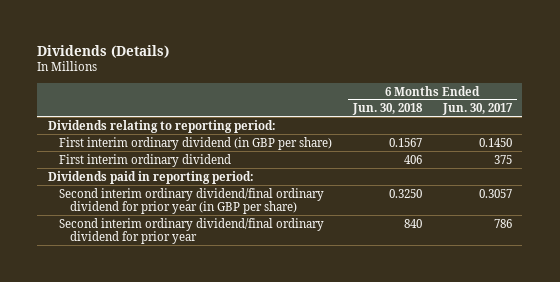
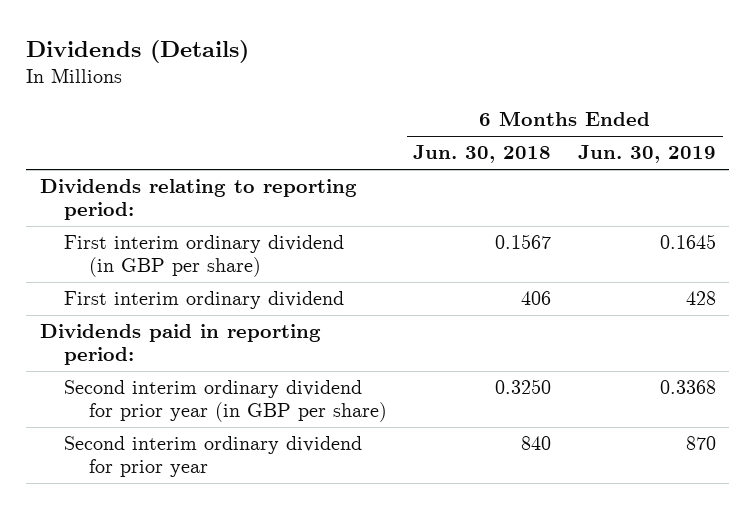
- | 6 Months Ended Jun. 30, 2018 | 6 Months Ended Jun. 30, 2017
+ | 6 Months Ended Jun. 30, 2018 | 6 Months Ended Jun. 30, 2019
- Second interim ordinary dividend/final ordinary dividend for prior year (in GBP per share) | 0.3250 | 0.3057
- Second interim ordinary dividend/final ordinary dividend for prior year | 840 | 786
+ Second interim ordinary dividend for prior year (in GBP per share) | 0.3250 | 0.3368
+ Second interim ordinary dividend for prior year | 840 | 870

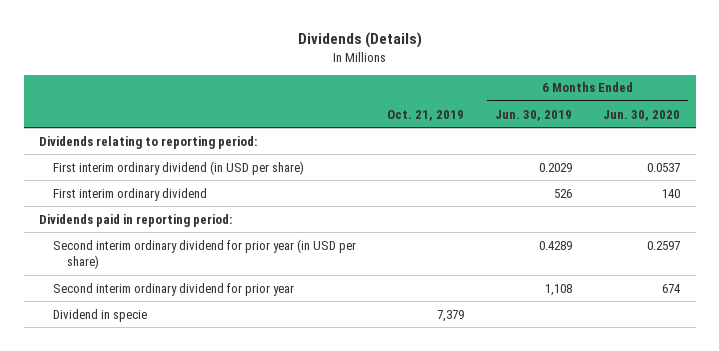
- | 6 Months Ended Jun. 30, 2018 | 6 Months Ended Jun. 30, 2019
+ | Oct. 21, 2019 | 6 Months Ended Jun. 30, 2019 | 6 Months Ended Jun. 30, 2020
- First interim ordinary dividend (in GBP per share) | 0.1567 | 0.1645
- First interim ordinary dividend | 406 | 428
+ First interim ordinary dividend (in USD per share) | | 0.2029 | 0.0537
+ First interim ordinary dividend | | 526 | 140
- Second interim ordinary dividend for prior year (in GBP per share) | 0.3250 | 0.3368
- Second interim ordinary dividend for prior year | 840 | 870
+ Second interim ordinary dividend for prior year (in USD per share) | | 0.4289 | 0.2597
+ Second interim ordinary dividend for prior year | | 1,108 | 674
+ Dividend in specie | 7,379 | |

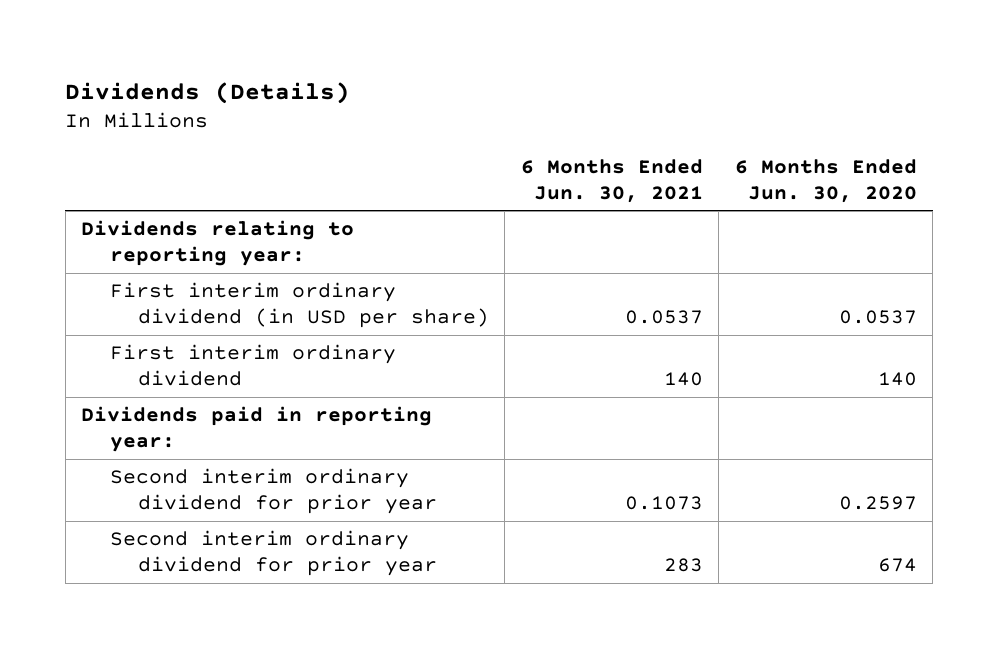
- | Oct. 21, 2019 | 6 Months Ended Jun. 30, 2019 | 6 Months Ended Jun. 30, 2020
+ | 6 Months Ended Jun. 30, 2021 | 6 Months Ended Jun. 30, 2020
- Dividends relating to reporting period:
+ Dividends relating to reporting year:
- Dividends paid in reporting period:
- Second interim ordinary dividend for prior year (in USD per share) | | 0.4289 | 0.2597
+ Dividends paid in reporting year:
+ Second interim ordinary dividend for prior year | 0.1073 | 0.2597
- Dividend in specie | 7,379 | |

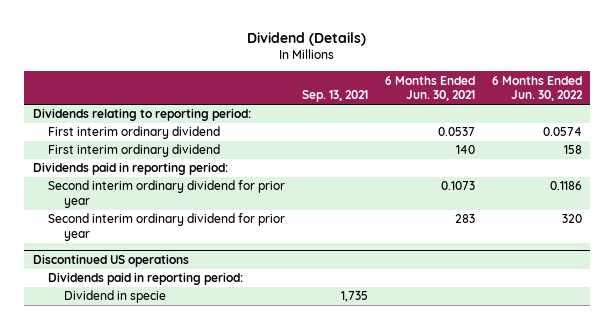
- Dividends (Details)
+ Dividend (Details)
- | 6 Months Ended Jun. 30, 2021 | 6 Months Ended Jun. 30, 2020
+ | Sep. 13, 2021 | 6 Months Ended Jun. 30, 2021 | 6 Months Ended Jun. 30, 2022
- Dividends relating to reporting year:
- First interim ordinary dividend (in USD per share) | 0.0537 | 0.0537
+ Dividends relating to reporting period:
+ First interim ordinary dividend | | 0.0537 | 0.0574
- Dividends paid in reporting year:
+ Dividends paid in reporting period:
+ Discontinued US operations
+ Dividends paid in reporting period:
+ Dividend in specie | 1,735 | |

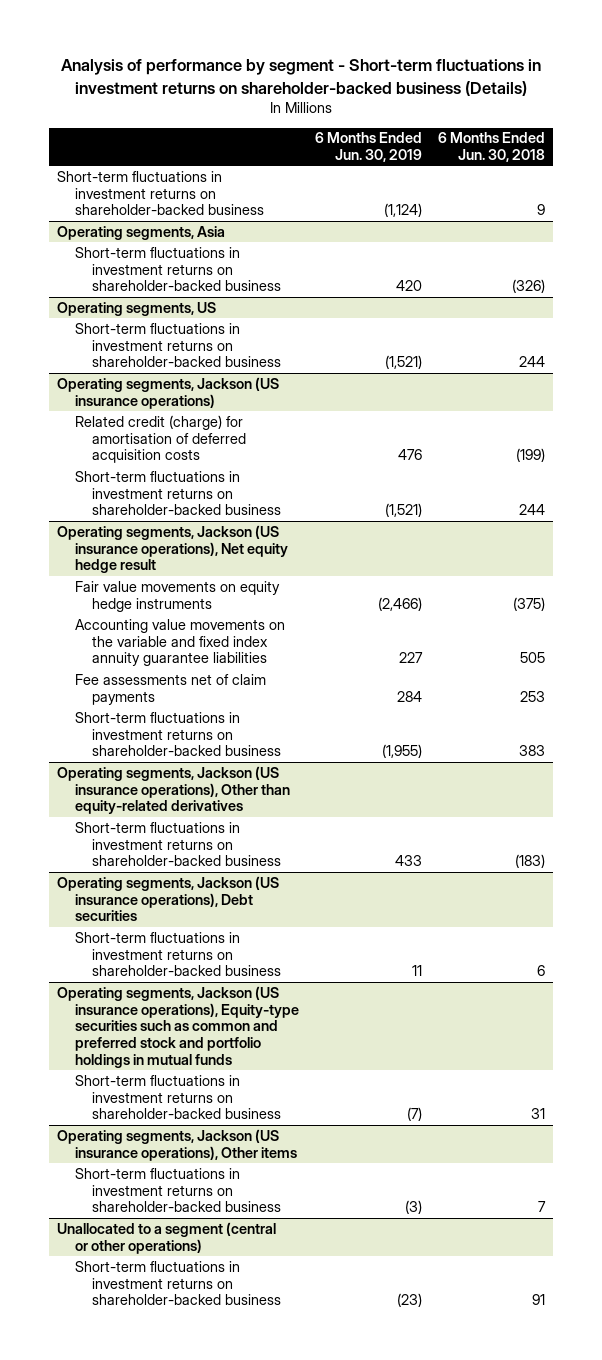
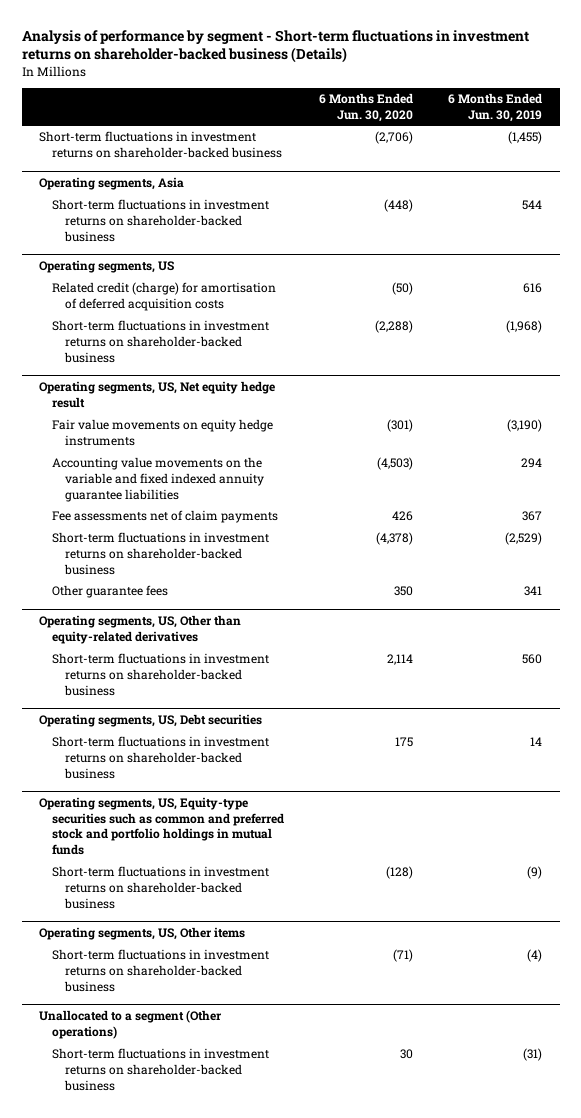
- | 6 Months Ended Jun. 30, 2019 | 6 Months Ended Jun. 30, 2018
+ | 6 Months Ended Jun. 30, 2020 | 6 Months Ended Jun. 30, 2019
- Short-term fluctuations in investment returns on shareholder-backed business | (1,124) | 9
+ Short-term fluctuations in investment returns on shareholder-backed business | (2,706) | (1,455)
@ Operating segments, Asia
- Short-term fluctuations in investment returns on shareholder-backed business | 420 | (326)
+ Short-term fluctuations in investment returns on shareholder-backed business | (448) | 544
@ Operating segments, US
- Short-term fluctuations in investment returns on shareholder-backed business | (1,521) | 244
- Operating segments, Jackson (US insurance operations)
- Related credit (charge) for amortisation of deferred acquisition costs | 476 | (199)
- Short-term fluctuations in investment returns on shareholder-backed business | (1,521) | 244
- Operating segments, Jackson (US insurance operations), Net equity hedge result
- Fair value movements on equity hedge instruments | (2,466) | (375)
- Accounting value movements on the variable and fixed index annuity guarantee liabilities | 227 | 505
- Fee assessments net of claim payments | 284 | 253
- Short-term fluctuations in investment returns on shareholder-backed business | (1,955) | 383
- Operating segments, Jackson (US insurance operations), Other than equity-related derivatives
- Short-term fluctuations in investment returns on shareholder-backed business | 433 | (183)
- Operating segments, Jackson (US insurance operations), Debt securities
- Short-term fluctuations in investment returns on shareholder-backed business | 11 | 6
- Operating segments, Jackson (US insurance operations), Equity-type securities such as common and preferred stock and portfolio holdings in mutual funds
- Short-term fluctuations in investment returns on shareholder-backed business | (7) | 31
- Operating segments, Jackson (US insurance operations), Other items
- Short-term fluctuations in investment returns on shareholder-backed business | (3) | 7
- Unallocated to a segment (central or other operations)
- Short-term fluctuations in investment returns on shareholder-backed business | (23) | 91
@ Operating segments, US
+ Related credit (charge) for amortisation of deferred acquisition costs | (50) | 616
+ Short-term fluctuations in investment returns on shareholder-backed business | (2,288) | (1,968)
+ Operating segments, US, Net equity hedge result
+ Fair value movements on equity hedge instruments | (301) | (3,190)
+ Accounting value movements on the variable and fixed indexed annuity guarantee liabilities | (4,503) | 294
+ Fee assessments net of claim payments | 426 | 367
+ Short-term fluctuations in investment returns on shareholder-backed business | (4,378) | (2,529)
+ Other guarantee fees | 350 | 341
+ Operating segments, US, Other than equity-related derivatives
+ Short-term fluctuations in investment returns on shareholder-backed business | 2,114 | 560
+ Operating segments, US, Debt securities
+ Short-term fluctuations in investment returns on shareholder-backed business | 175 | 14
+ Operating segments, US, Equity-type securities such as common and preferred stock and portfolio holdings in mutual funds
+ Short-term fluctuations in investment returns on shareholder-backed business | (128) | (9)
+ Operating segments, US, Other items
+ Short-term fluctuations in investment returns on shareholder-backed business | (71) | (4)
+ Unallocated to a segment (Other operations)
+ Short-term fluctuations in investment returns on shareholder-backed business | 30 | (31)

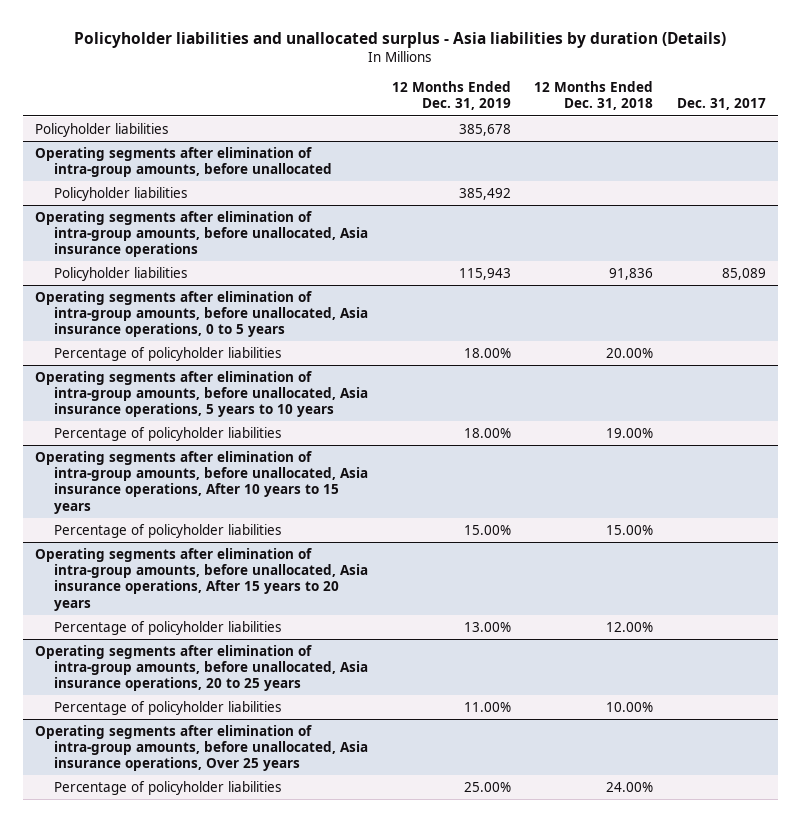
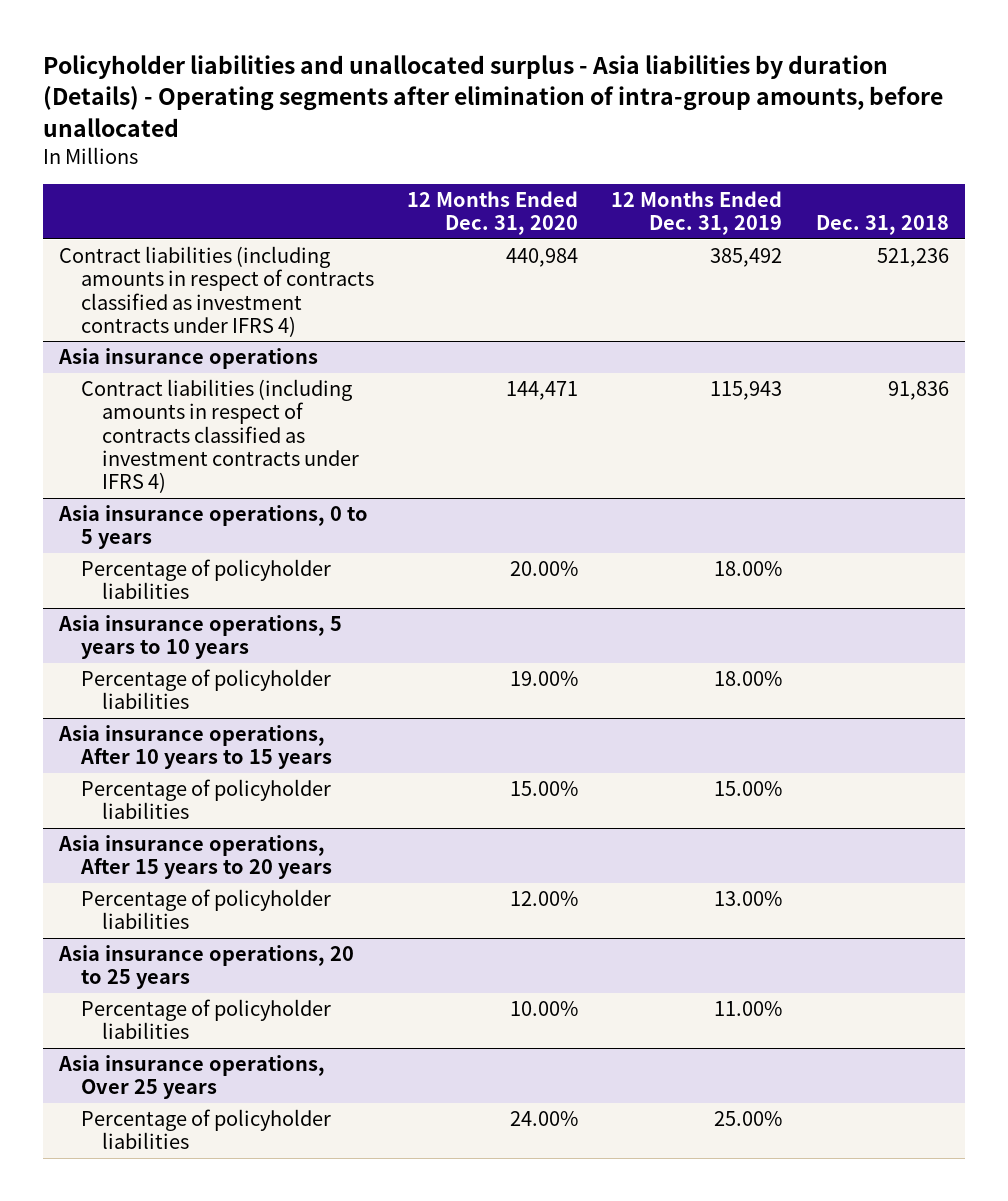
- Policyholder liabilities and unallocated surplus - Asia liabilities by duration (Details)
+ Policyholder liabilities and unallocated surplus - Asia liabilities by duration (Details) - Operating segments after elimination of intra-group amounts, before unallocated
- | 12 Months Ended Dec. 31, 2019 | 12 Months Ended Dec. 31, 2018 | Dec. 31, 2017
+ | 12 Months Ended Dec. 31, 2020 | 12 Months Ended Dec. 31, 2019 | Dec. 31, 2018
- Policyholder liabilities | 385,678 | |
- Operating segments after elimination of intra-group amounts, before unallocated
- Policyholder liabilities | 385,492 | |
- Operating segments after elimination of intra-group amounts, before unallocated, Asia insurance operations
- Policyholder liabilities | 115,943 | 91,836 | 85,089
- Operating segments after elimination of intra-group amounts, before unallocated, Asia insurance operations, 0 to 5 years
+ Contract liabilities (including amounts in respect of contracts classified as investment contracts under IFRS 4) | 440,984 | 385,492 | 521,236
+ Asia insurance operations
+ Contract liabilities (including amounts in respect of contracts classified as investment contracts under IFRS 4) | 144,471 | 115,943 | 91,836
+ Asia insurance operations, 0 to 5 years
- Operating segments after elimination of intra-group amounts, before unallocated, Asia insurance operations, 5 years to 10 years
+ Asia insurance operations, 5 years to 10 years
- Operating segments after elimination of intra-group amounts, before unallocated, Asia insurance operations, After 10 years to 15 years
+ Asia insurance operations, After 10 years to 15 years
- Operating segments after elimination of intra-group amounts, before unallocated, Asia insurance operations, After 15 years to 20 years
+ Asia insurance operations, After 15 years to 20 years
- Operating segments after elimination of intra-group amounts, before unallocated, Asia insurance operations, 20 to 25 years
+ Asia insurance operations, 20 to 25 years
- Operating segments after elimination of intra-group amounts, before unallocated, Asia insurance operations, Over 25 years
+ Asia insurance operations, Over 25 years

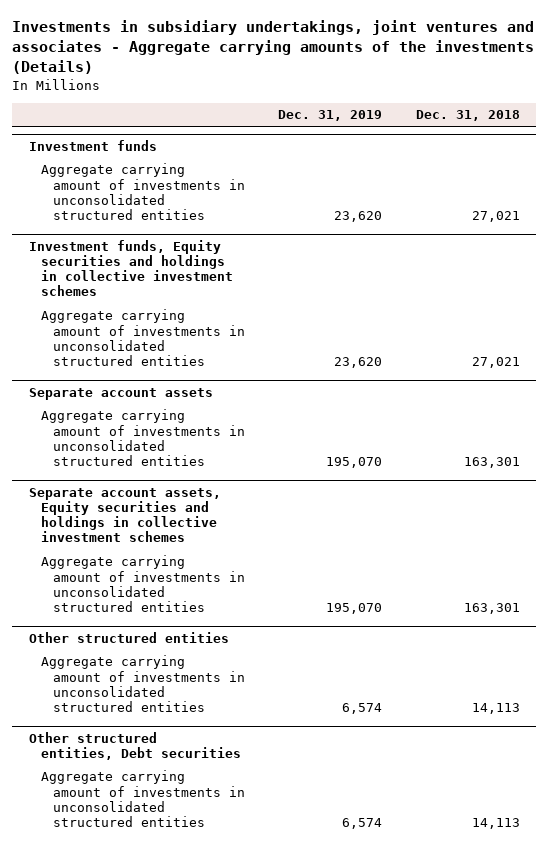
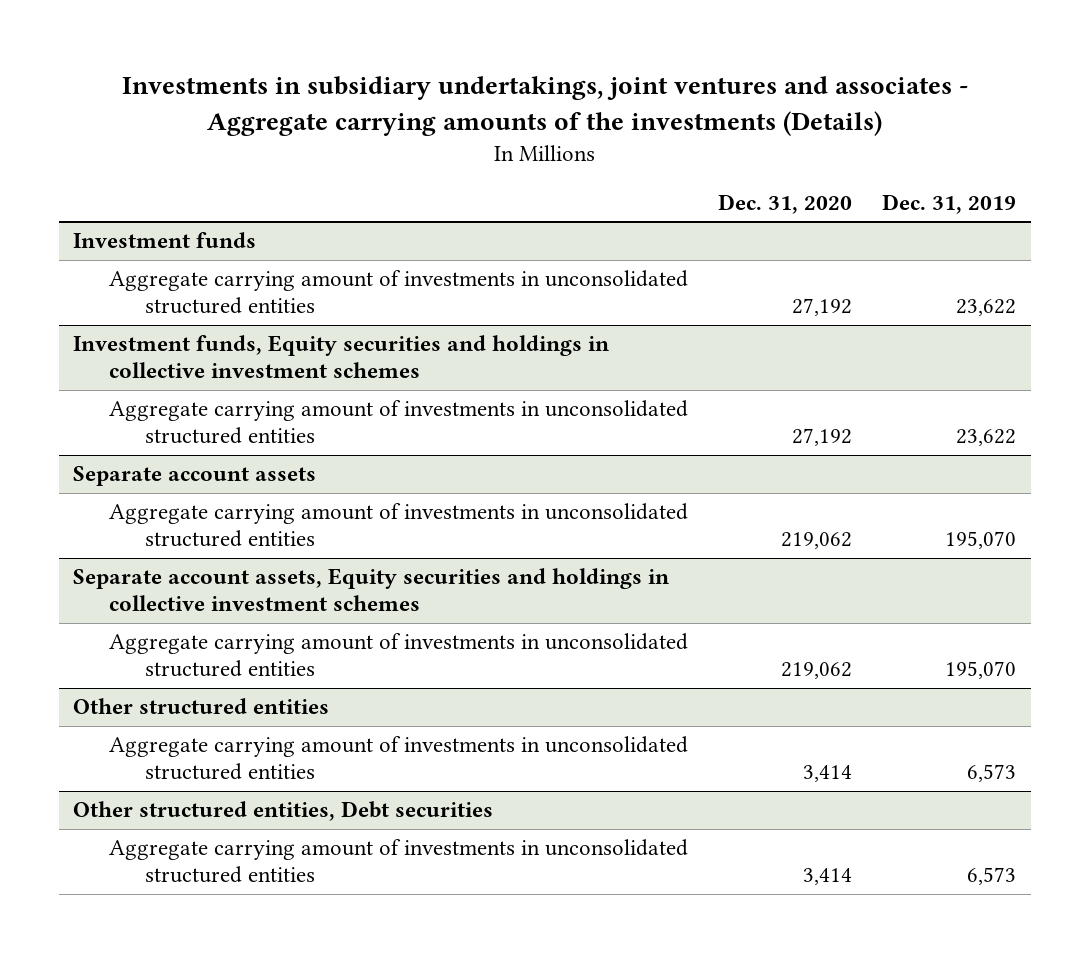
- | Dec. 31, 2019 | Dec. 31, 2018
+ | Dec. 31, 2020 | Dec. 31, 2019
@ Investment funds
- Aggregate carrying amount of investments in unconsolidated structured entities | 23,620 | 27,021
+ Aggregate carrying amount of investments in unconsolidated structured entities | 27,192 | 23,622
@ Investment funds, Equity securities and holdings in collective investment schemes
- Aggregate carrying amount of investments in unconsolidated structured entities | 23,620 | 27,021
+ Aggregate carrying amount of investments in unconsolidated structured entities | 27,192 | 23,622
@ Other structured entities
- Aggregate carrying amount of investments in unconsolidated structured entities | 6,574 | 14,113
+ Aggregate carrying amount of investments in unconsolidated structured entities | 3,414 | 6,573
@ Other structured entities, Debt securities
- Aggregate carrying amount of investments in unconsolidated structured entities | 6,574 | 14,113
+ Aggregate carrying amount of investments in unconsolidated structured entities | 3,414 | 6,573

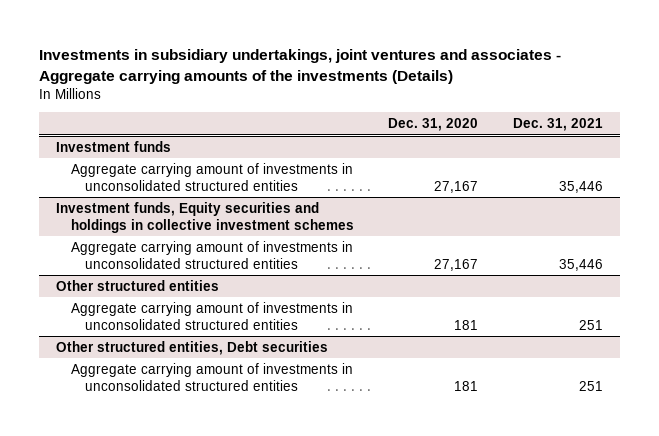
- | Dec. 31, 2020 | Dec. 31, 2019
+ | Dec. 31, 2020 | Dec. 31, 2021
@ Investment funds
- Aggregate carrying amount of investments in unconsolidated structured entities | 27,192 | 23,622
+ Aggregate carrying amount of investments in unconsolidated structured entities | 27,167 | 35,446
@ Investment funds, Equity securities and holdings in collective investment schemes
- Aggregate carrying amount of investments in unconsolidated structured entities | 27,192 | 23,622
- Separate account assets
- Aggregate carrying amount of investments in unconsolidated structured entities | 219,062 | 195,070
- Separate account assets, Equity securities and holdings in collective investment schemes
- Aggregate carrying amount of investments in unconsolidated structured entities | 219,062 | 195,070
@ Investment funds, Equity securities and holdings in collective investment schemes
+ Aggregate carrying amount of investments in unconsolidated structured entities | 27,167 | 35,446
@ Other structured entities
- Aggregate carrying amount of investments in unconsolidated structured entities | 3,414 | 6,573
+ Aggregate carrying amount of investments in unconsolidated structured entities | 181 | 251
@ Other structured entities, Debt securities
- Aggregate carrying amount of investments in unconsolidated structured entities | 3,414 | 6,573
+ Aggregate carrying amount of investments in unconsolidated structured entities | 181 | 251

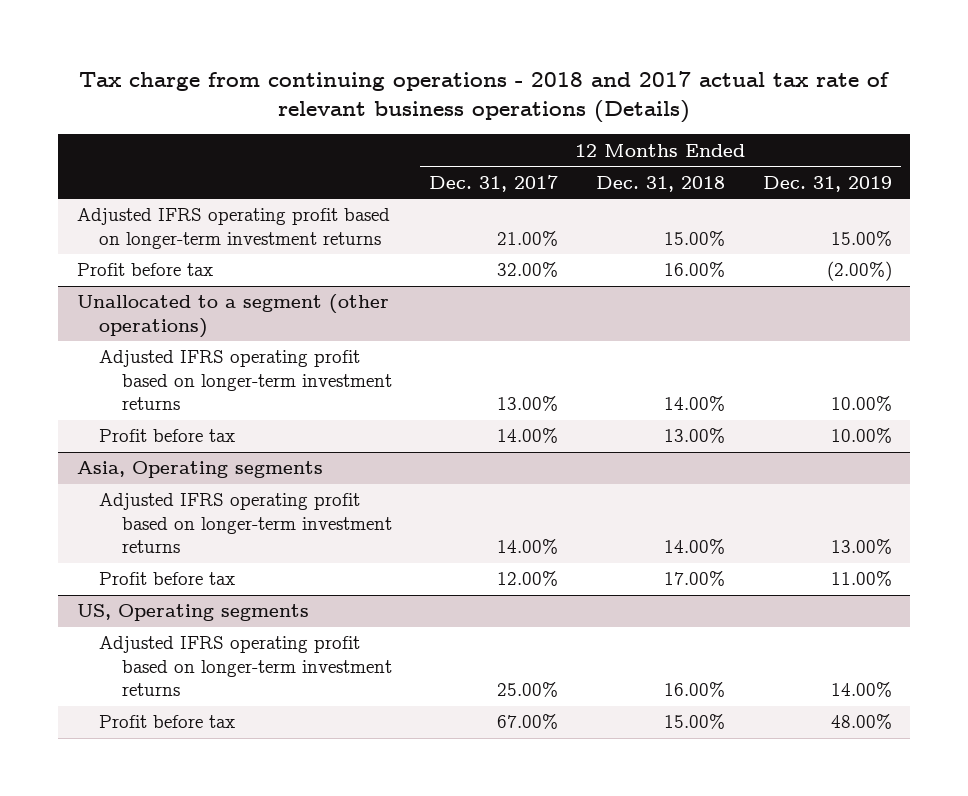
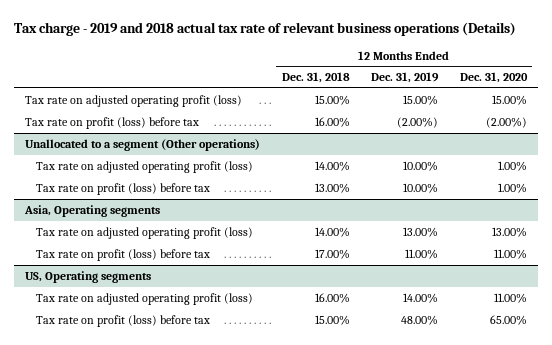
- Tax charge from continuing operations - 2018 and 2017 actual tax rate of relevant business operations (Details)
+ Tax charge - 2019 and 2018 actual tax rate of relevant business operations (Details)
- | 12 Months Ended Dec. 31, 2017 | 12 Months Ended Dec. 31, 2018 | 12 Months Ended Dec. 31, 2019
+ | 12 Months Ended Dec. 31, 2018 | 12 Months Ended Dec. 31, 2019 | 12 Months Ended Dec. 31, 2020
- Adjusted IFRS operating profit based on longer-term investment returns | 21.00% | 15.00% | 15.00%
- Profit before tax | 32.00% | 16.00% | (2.00%)
- Unallocated to a segment (other operations)
- Adjusted IFRS operating profit based on longer-term investment returns | 13.00% | 14.00% | 10.00%
- Profit before tax | 14.00% | 13.00% | 10.00%
+ Tax rate on adjusted operating profit (loss) | 15.00% | 15.00% | 15.00%
+ Tax rate on profit (loss) before tax | 16.00% | (2.00%) | (2.00%)
+ Unallocated to a segment (Other operations)
+ Tax rate on adjusted operating profit (loss) | 14.00% | 10.00% | 1.00%
+ Tax rate on profit (loss) before tax | 13.00% | 10.00% | 1.00%
@ Asia, Operating segments
- Adjusted IFRS operating profit based on longer-term investment returns | 14.00% | 14.00% | 13.00%
- Profit before tax | 12.00% | 17.00% | 11.00%
+ Tax rate on adjusted operating profit (loss) | 14.00% | 13.00% | 13.00%
+ Tax rate on profit (loss) before tax | 17.00% | 11.00% | 11.00%
@ US, Operating segments
- Adjusted IFRS operating profit based on longer-term investment returns | 25.00% | 16.00% | 14.00%
- Profit before tax | 67.00% | 15.00% | 48.00%
+ Tax rate on adjusted operating profit (loss) | 16.00% | 14.00% | 11.00%
+ Tax rate on profit (loss) before tax | 15.00% | 48.00% | 65.00%

